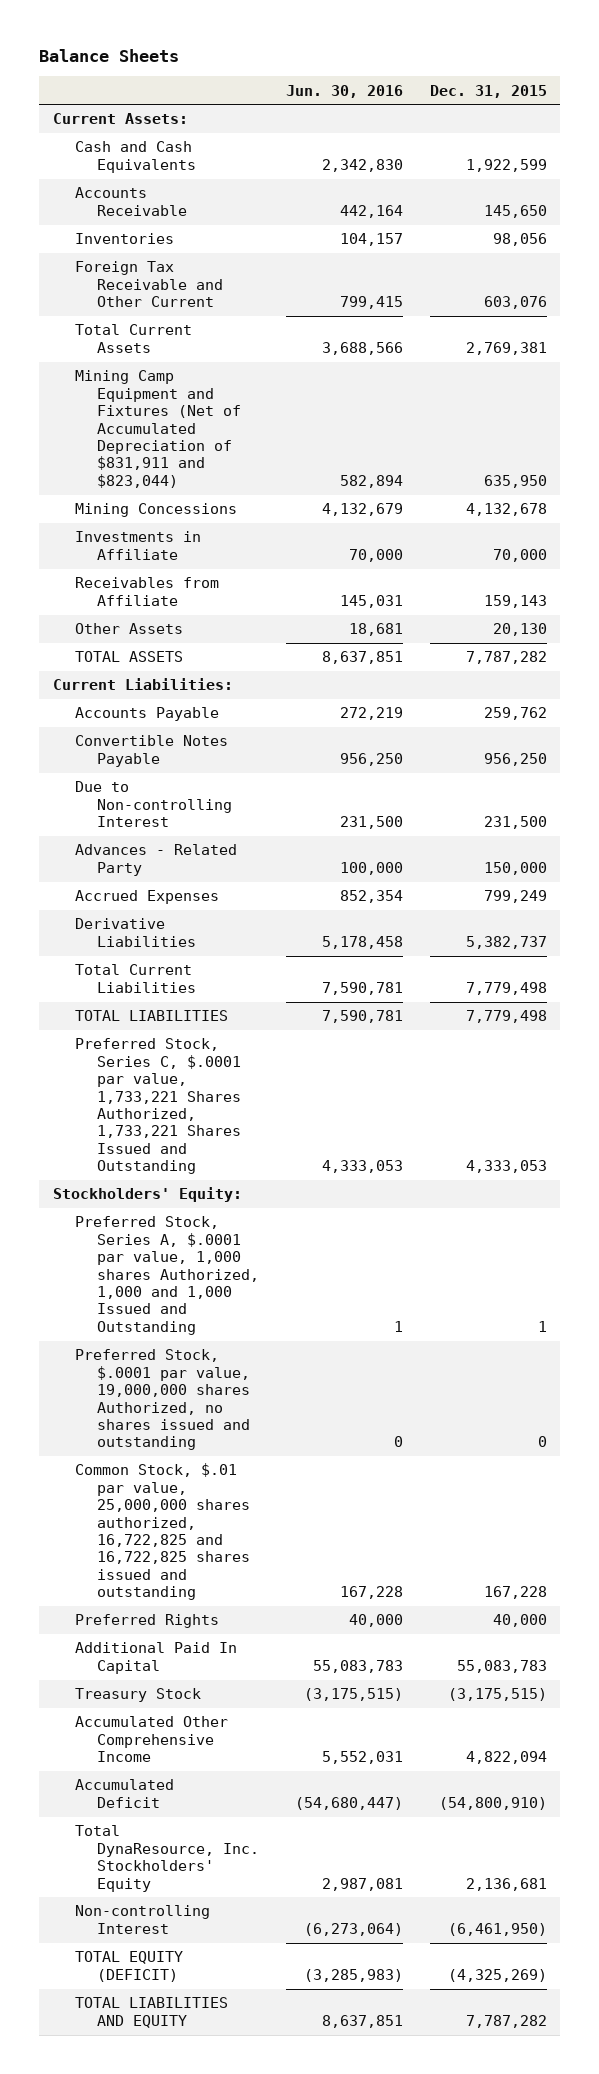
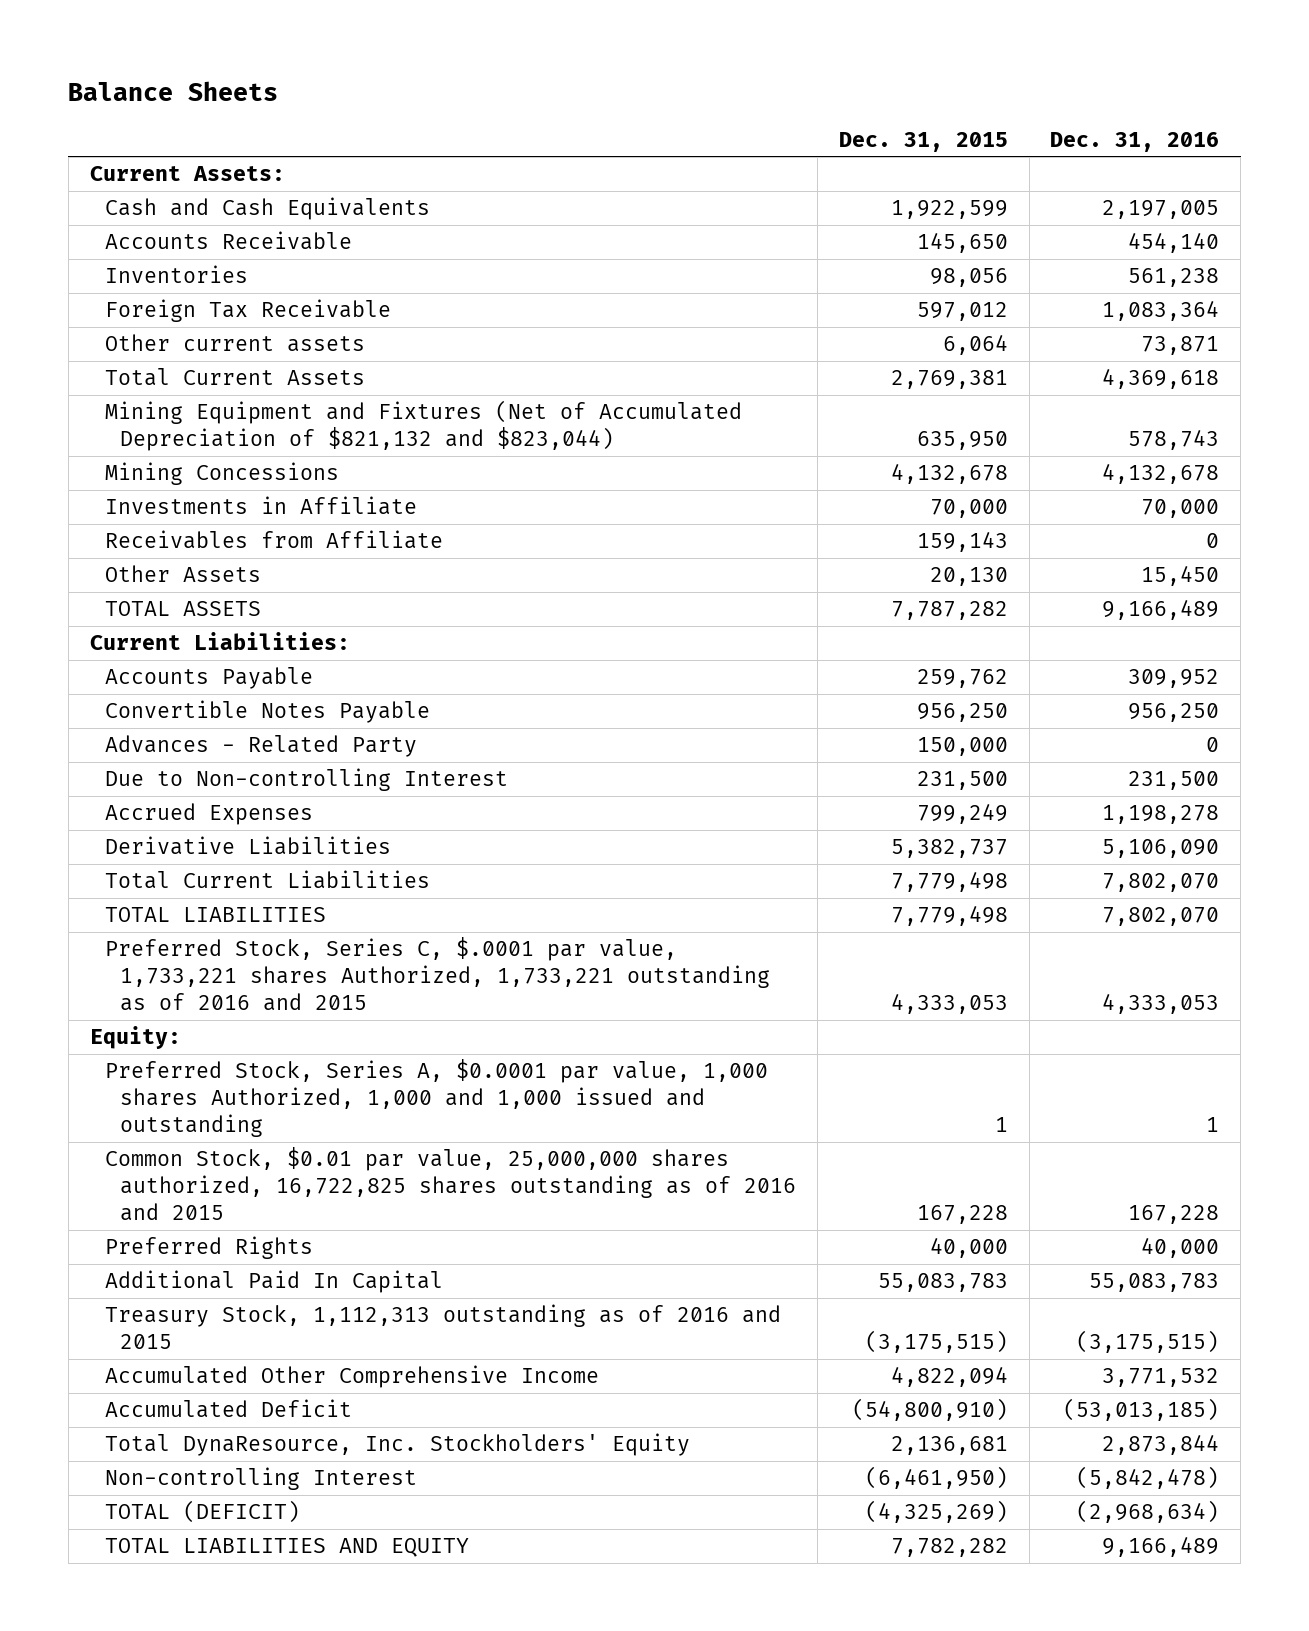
- | Jun. 30, 2016 | Dec. 31, 2015
+ | Dec. 31, 2015 | Dec. 31, 2016
- Foreign Tax Receivable and Other Current | 799,415 | 603,076
+ Foreign Tax Receivable | 597,012 | 1,083,364
+ Other current assets | 6,064 | 73,871
- Mining Camp Equipment and Fixtures (Net of Accumulated Depreciation of $831,911 and $823,044) | 582,894 | 635,950
+ Mining Equipment and Fixtures (Net of Accumulated Depreciation of $821,132 and $823,044) | 635,950 | 578,743
moved down: Due to Non-controlling Interest | 231,500 | 231,500
- Preferred Stock, Series C, $.0001 par value, 1,733,221 Shares Authorized, 1,733,221 Shares Issued and Outstanding | 4,333,053 | 4,333,053
- Stockholders' Equity:
- Preferred Stock, Series A, $.0001 par value, 1,000 shares Authorized, 1,000 and 1,000 Issued and Outstanding | 1 | 1
- Preferred Stock, $.0001 par value, 19,000,000 shares Authorized, no shares issued and outstanding | 0 | 0
- Common Stock, $.01 par value, 25,000,000 shares authorized, 16,722,825 and 16,722,825 shares issued and outstanding | 167,228 | 167,228
+ Preferred Stock, Series C, $.0001 par value, 1,733,221 shares Authorized, 1,733,221 outstanding as of 2016 and 2015 | 4,333,053 | 4,333,053
+ Equity:
+ Preferred Stock, Series A, $0.0001 par value, 1,000 shares Authorized, 1,000 and 1,000 issued and outstanding | 1 | 1
+ Common Stock, $0.01 par value, 25,000,000 shares authorized, 16,722,825 shares outstanding as of 2016 and 2015 | 167,228 | 167,228
- Treasury Stock | (3,175,515) | (3,175,515)
+ Treasury Stock, 1,112,313 outstanding as of 2016 and 2015 | (3,175,515) | (3,175,515)
- TOTAL EQUITY (DEFICIT) | (3,285,983) | (4,325,269)
- TOTAL LIABILITIES AND EQUITY | 8,637,851 | 7,787,282
+ TOTAL (DEFICIT) | (4,325,269) | (2,968,634)
+ TOTAL LIABILITIES AND EQUITY | 7,782,282 | 9,166,489

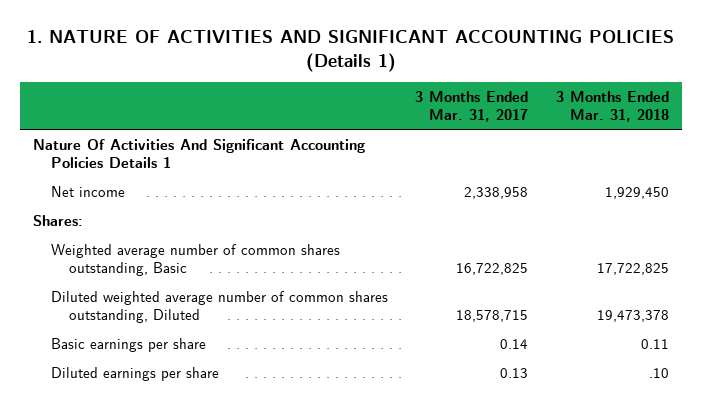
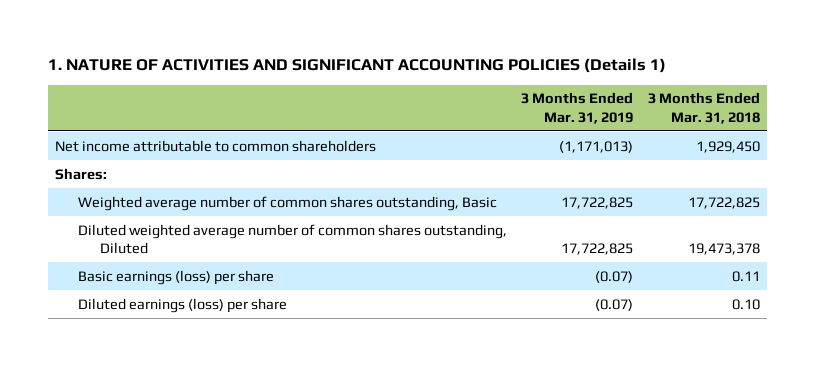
- | 3 Months Ended Mar. 31, 2017 | 3 Months Ended Mar. 31, 2018
+ | 3 Months Ended Mar. 31, 2019 | 3 Months Ended Mar. 31, 2018
- Nature Of Activities And Significant Accounting Policies Details 1
- Net income | 2,338,958 | 1,929,450
+ Net income attributable to common shareholders | (1,171,013) | 1,929,450
- Basic earnings per share | 0.14 | 0.11
- Diluted earnings per share | 0.13 | .10
+ Basic earnings (loss) per share | (0.07) | 0.11
+ Diluted earnings (loss) per share | (0.07) | 0.10

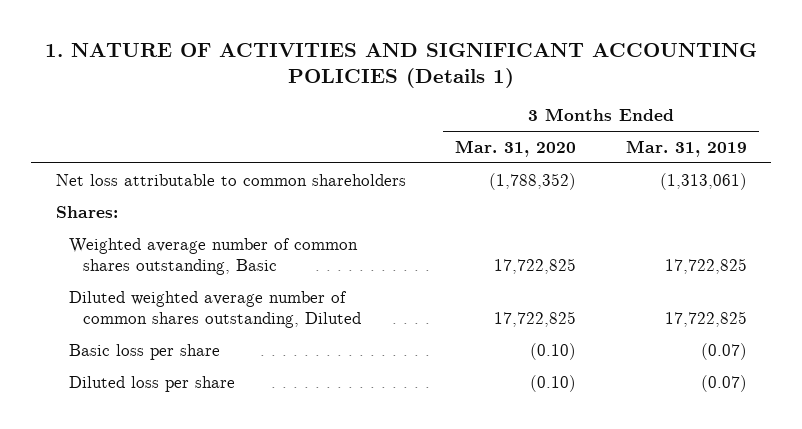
- | 3 Months Ended Mar. 31, 2019 | 3 Months Ended Mar. 31, 2018
+ | 3 Months Ended Mar. 31, 2020 | 3 Months Ended Mar. 31, 2019
- Net income attributable to common shareholders | (1,171,013) | 1,929,450
+ Net loss attributable to common shareholders | (1,788,352) | (1,313,061)
- Basic earnings (loss) per share | (0.07) | 0.11
- Diluted earnings (loss) per share | (0.07) | 0.10
+ Basic loss per share | (0.10) | (0.07)
+ Diluted loss per share | (0.10) | (0.07)

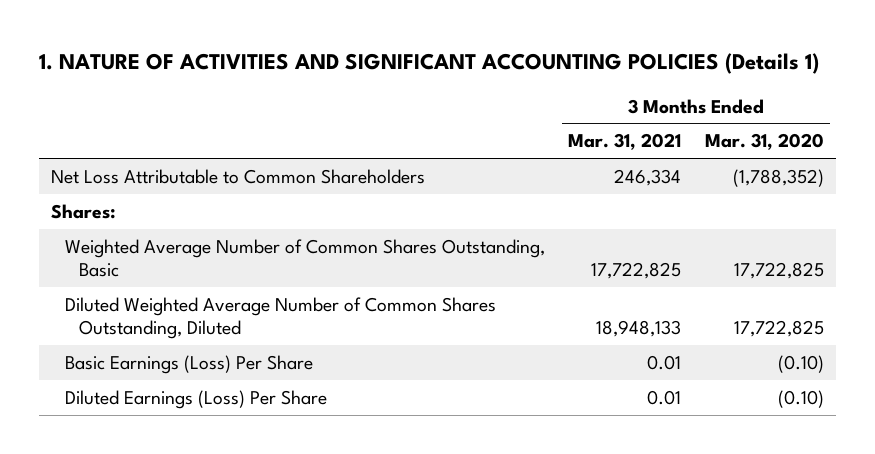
- | 3 Months Ended Mar. 31, 2020 | 3 Months Ended Mar. 31, 2019
+ | 3 Months Ended Mar. 31, 2021 | 3 Months Ended Mar. 31, 2020
- Net loss attributable to common shareholders | (1,788,352) | (1,313,061)
+ Net Loss Attributable to Common Shareholders | 246,334 | (1,788,352)
- Weighted average number of common shares outstanding, Basic | 17,722,825 | 17,722,825
- Diluted weighted average number of common shares outstanding, Diluted | 17,722,825 | 17,722,825
- Basic loss per share | (0.10) | (0.07)
- Diluted loss per share | (0.10) | (0.07)
+ Weighted Average Number of Common Shares Outstanding, Basic | 17,722,825 | 17,722,825
+ Diluted Weighted Average Number of Common Shares Outstanding, Diluted | 18,948,133 | 17,722,825
+ Basic Earnings (Loss) Per Share | 0.01 | (0.10)
+ Diluted Earnings (Loss) Per Share | 0.01 | (0.10)

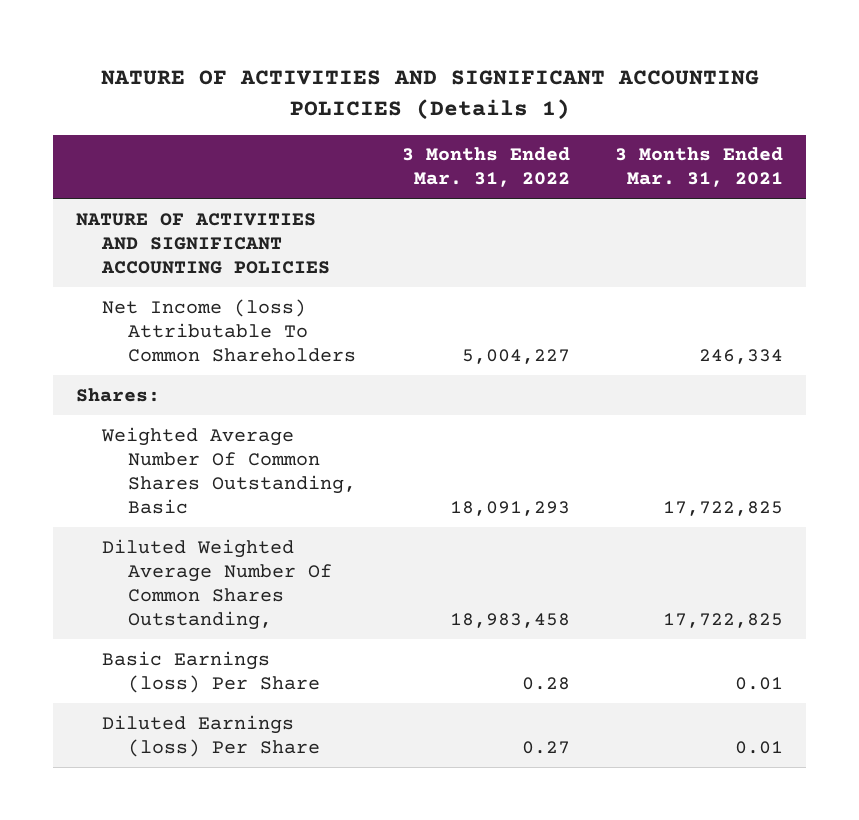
- 1. NATURE OF ACTIVITIES AND SIGNIFICANT ACCOUNTING POLICIES (Details 1)
+ NATURE OF ACTIVITIES AND SIGNIFICANT ACCOUNTING POLICIES (Details 1)
- | 3 Months Ended Mar. 31, 2021 | 3 Months Ended Mar. 31, 2020
+ | 3 Months Ended Mar. 31, 2022 | 3 Months Ended Mar. 31, 2021
- Net Loss Attributable to Common Shareholders | 246,334 | (1,788,352)
+ NATURE OF ACTIVITIES AND SIGNIFICANT ACCOUNTING POLICIES
+ Net Income (loss) Attributable To Common Shareholders | 5,004,227 | 246,334
- Weighted Average Number of Common Shares Outstanding, Basic | 17,722,825 | 17,722,825
- Diluted Weighted Average Number of Common Shares Outstanding, Diluted | 18,948,133 | 17,722,825
- Basic Earnings (Loss) Per Share | 0.01 | (0.10)
- Diluted Earnings (Loss) Per Share | 0.01 | (0.10)
+ Weighted Average Number Of Common Shares Outstanding, Basic | 18,091,293 | 17,722,825
+ Diluted Weighted Average Number Of Common Shares Outstanding, | 18,983,458 | 17,722,825
+ Basic Earnings (loss) Per Share | 0.28 | 0.01
+ Diluted Earnings (loss) Per Share | 0.27 | 0.01

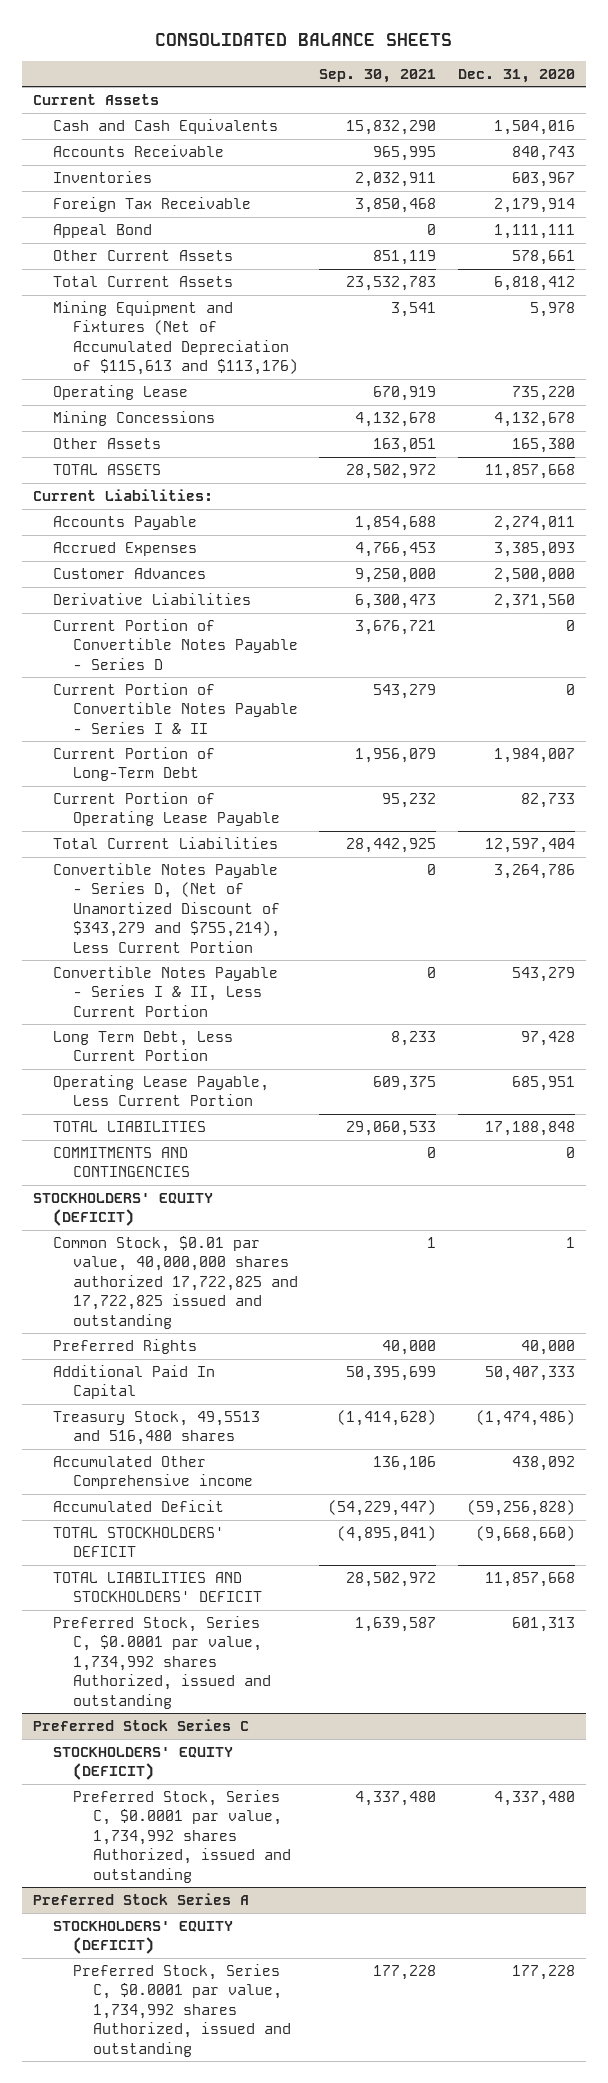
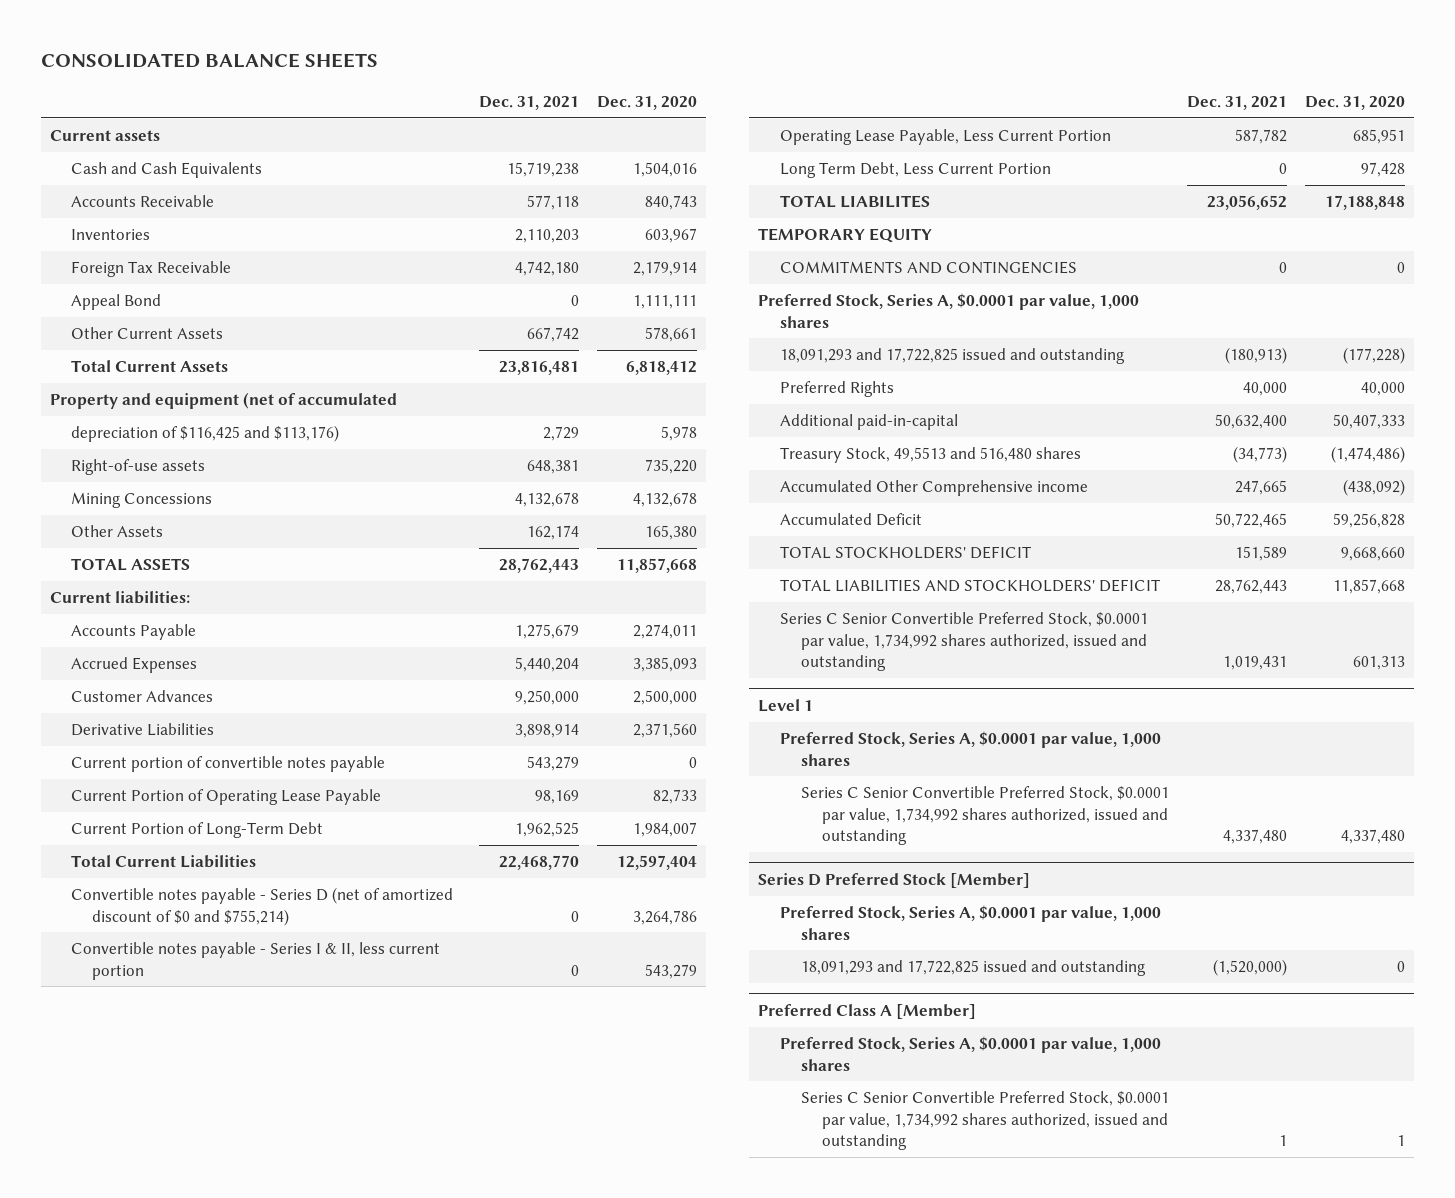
- | Sep. 30, 2021 | Dec. 31, 2020
+ | Dec. 31, 2021 | Dec. 31, 2020
- Current Assets
+ Current assets
- Mining Equipment and Fixtures (Net of Accumulated Depreciation of $115,613 and $113,176) | 3,541 | 5,978
- Operating Lease | 670,919 | 735,220
+ Property and equipment (net of accumulated
+ depreciation of $116,425 and $113,176) | 2,729 | 5,978
+ Right-of-use assets | 648,381 | 735,220
- Current Liabilities:
+ Current liabilities:
- Current Portion of Convertible Notes Payable - Series D | 3,676,721 | 0
- Current Portion of Convertible Notes Payable - Series I & II | 543,279 | 0
+ Current portion of convertible notes payable | 543,279 | 0
moved down: Current Portion of Long-Term Debt | 1,962,525 | 1,984,007
- Convertible Notes Payable - Series D, (Net of Unamortized Discount of $343,279 and $755,214), Less Current Portion | 0 | 3,264,786
- Convertible Notes Payable - Series I & II, Less Current Portion | 0 | 543,279
+ Convertible notes payable - Series D (net of amortized discount of $0 and $755,214) | 0 | 3,264,786
+ Convertible notes payable - Series I & II, less current portion | 0 | 543,279
- TOTAL LIABILITIES | 29,060,533 | 17,188,848
moved down: Long Term Debt, Less Current Portion | 0 | 97,428
+ TOTAL LIABILITES | 23,056,652 | 17,188,848
+ TEMPORARY EQUITY
- STOCKHOLDERS' EQUITY (DEFICIT)
- Common Stock, $0.01 par value, 40,000,000 shares authorized 17,722,825 and 17,722,825 issued and outstanding | 1 | 1
+ Preferred Stock, Series A, $0.0001 par value, 1,000 shares
+ 18,091,293 and 17,722,825 issued and outstanding | (180,913) | (177,228)
- Additional Paid In Capital | 50,395,699 | 50,407,333
+ Additional paid-in-capital | 50,632,400 | 50,407,333
- Accumulated Other Comprehensive income | 136,106 | 438,092
- Accumulated Deficit | (54,229,447) | (59,256,828)
- TOTAL STOCKHOLDERS' DEFICIT | (4,895,041) | (9,668,660)
+ Accumulated Other Comprehensive income | 247,665 | (438,092)
+ Accumulated Deficit | 50,722,465 | 59,256,828
+ TOTAL STOCKHOLDERS' DEFICIT | 151,589 | 9,668,660
- Preferred Stock, Series C, $0.0001 par value, 1,734,992 shares Authorized, issued and outstanding | 1,639,587 | 601,313
- Preferred Stock Series C
- STOCKHOLDERS' EQUITY (DEFICIT)
- Preferred Stock, Series C, $0.0001 par value, 1,734,992 shares Authorized, issued and outstanding | 4,337,480 | 4,337,480
- Preferred Stock Series A
- STOCKHOLDERS' EQUITY (DEFICIT)
- Preferred Stock, Series C, $0.0001 par value, 1,734,992 shares Authorized, issued and outstanding | 177,228 | 177,228
+ Series C Senior Convertible Preferred Stock, $0.0001 par value, 1,734,992 shares authorized, issued and outstanding | 1,019,431 | 601,313
+ Level 1
+ Preferred Stock, Series A, $0.0001 par value, 1,000 shares
+ Series C Senior Convertible Preferred Stock, $0.0001 par value, 1,734,992 shares authorized, issued and outstanding | 4,337,480 | 4,337,480
+ Series D Preferred Stock [Member]
+ Preferred Stock, Series A, $0.0001 par value, 1,000 shares
+ 18,091,293 and 17,722,825 issued and outstanding | (1,520,000) | 0
+ Preferred Class A [Member]
+ Preferred Stock, Series A, $0.0001 par value, 1,000 shares
+ Series C Senior Convertible Preferred Stock, $0.0001 par value, 1,734,992 shares authorized, issued and outstanding | 1 | 1

